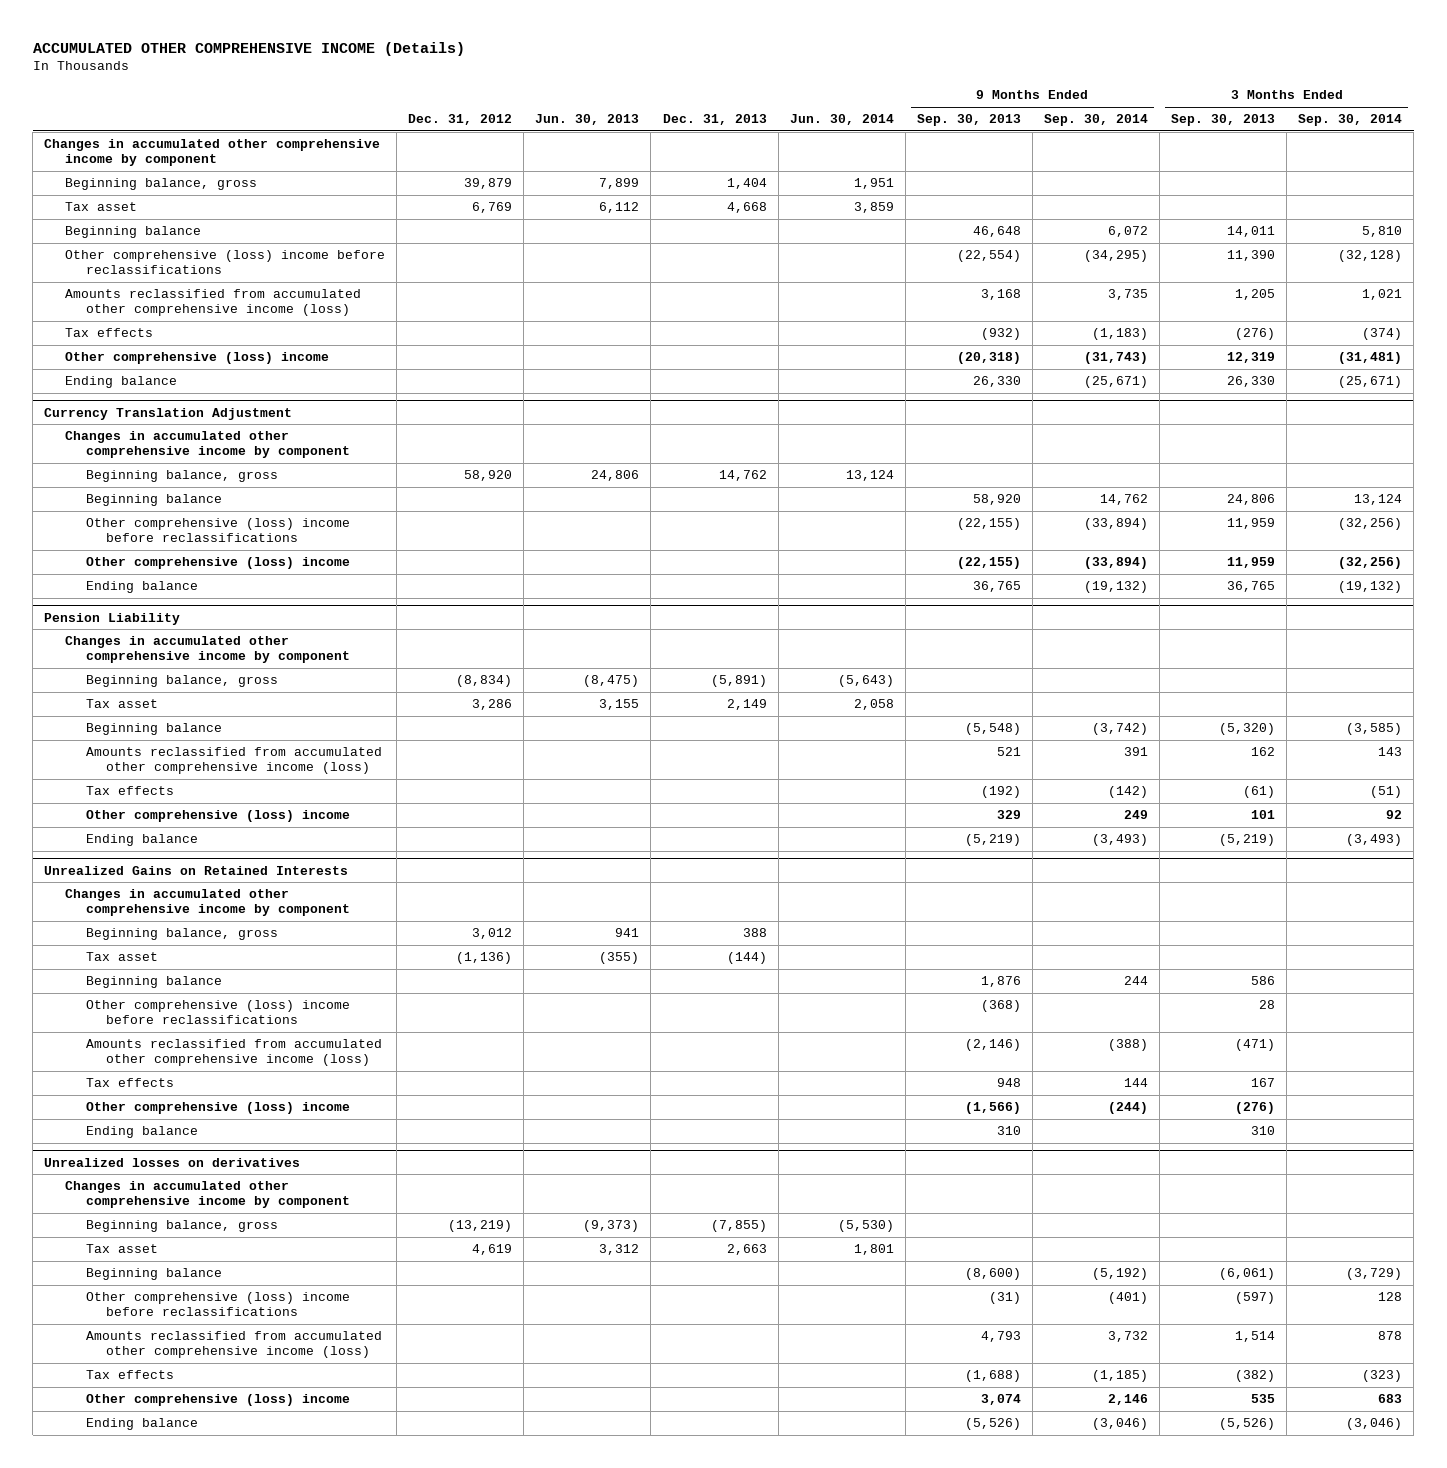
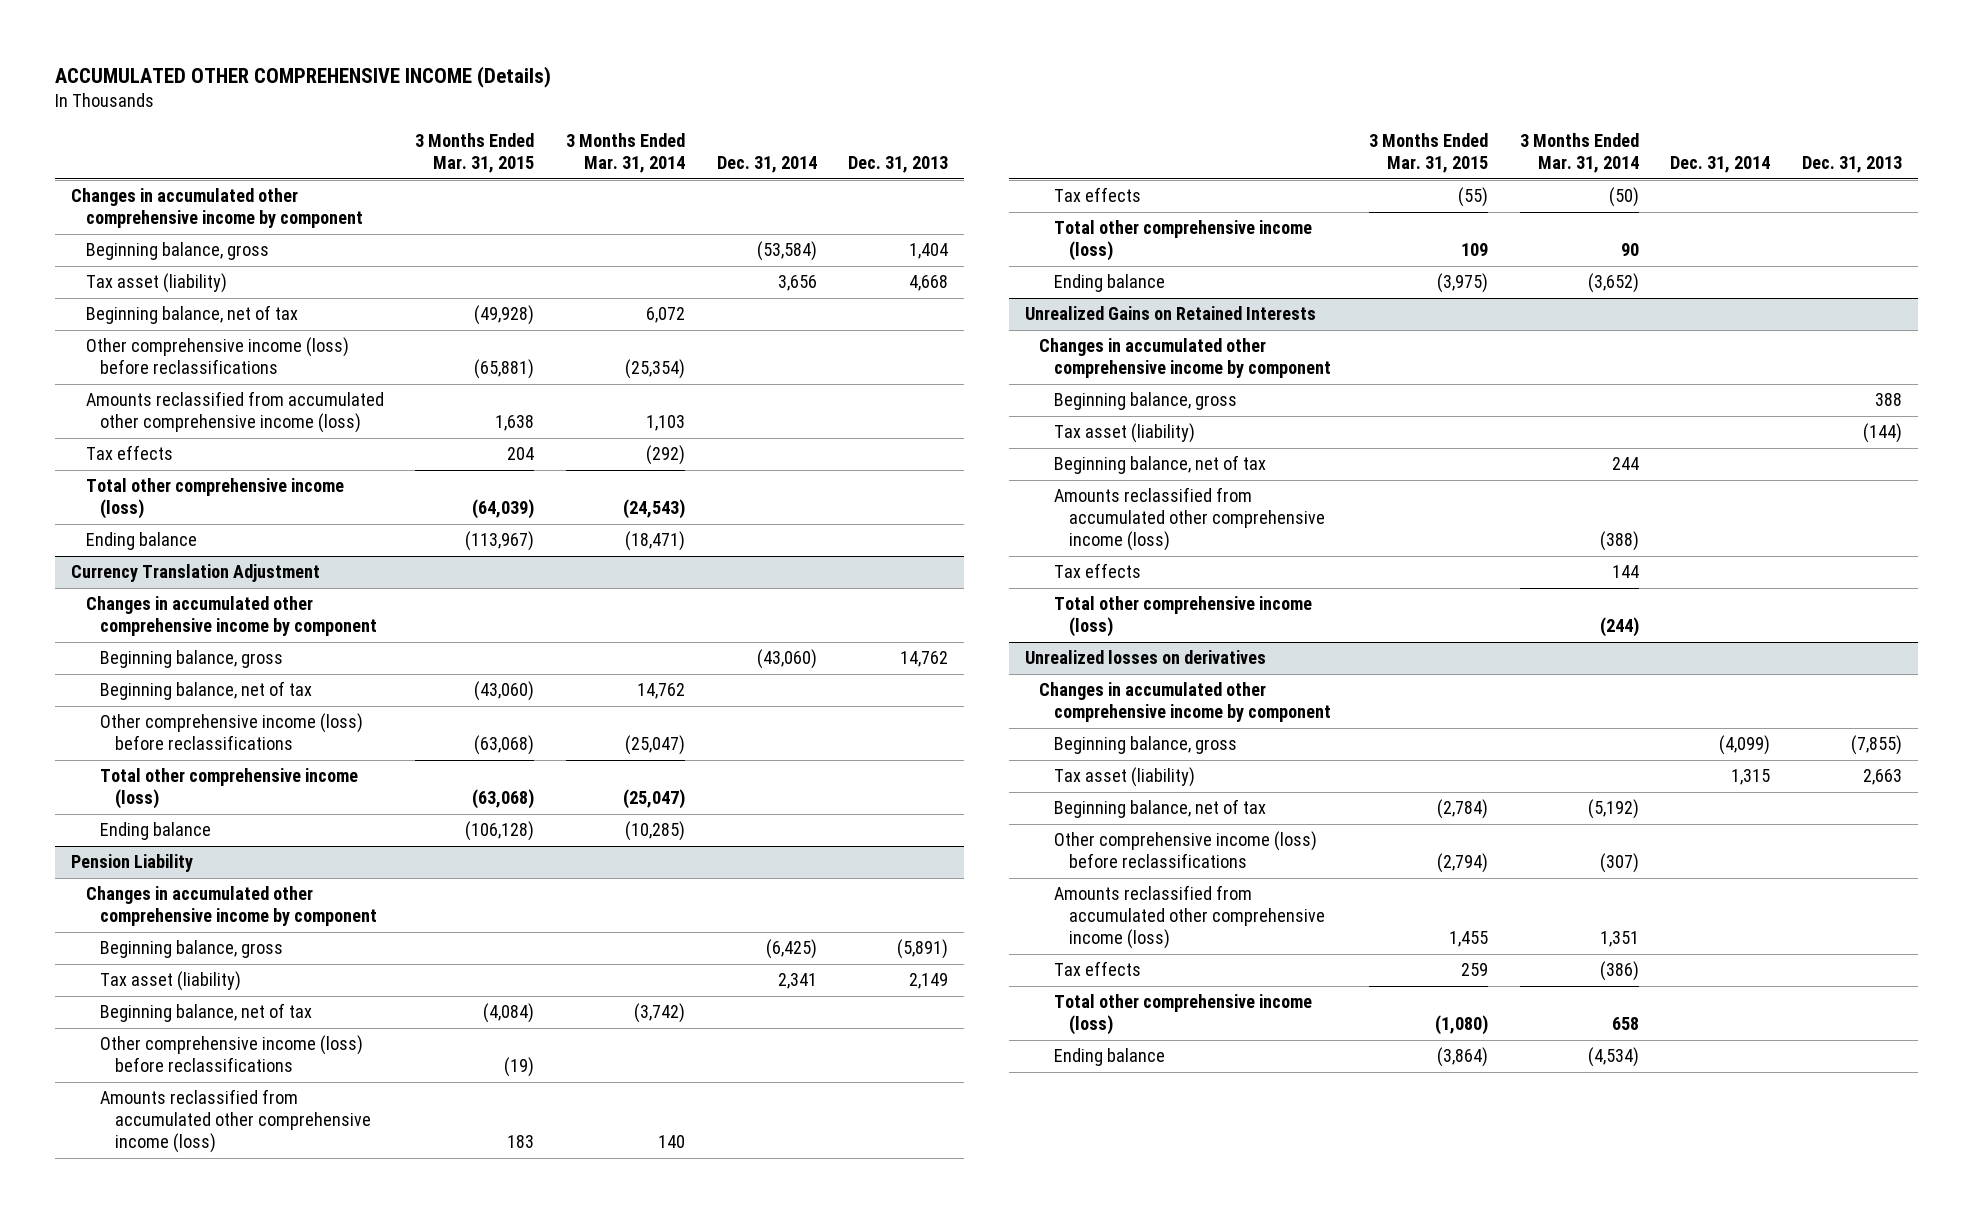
- | Dec. 31, 2012 | Jun. 30, 2013 | Dec. 31, 2013 | Jun. 30, 2014 | 9 Months Ended Sep. 30, 2013 | 9 Months Ended Sep. 30, 2014 | 3 Months Ended Sep. 30, 2013 | 3 Months Ended Sep. 30, 2014
+ | 3 Months Ended Mar. 31, 2015 | 3 Months Ended Mar. 31, 2014 | Dec. 31, 2014 | Dec. 31, 2013
- Tax asset | 6,769 | 6,112 | 4,668 | 3,859 | | | |
- Beginning balance | | | | | 46,648 | 6,072 | 14,011 | 5,810
- Other comprehensive (loss) income before reclassifications | | | | | (22,554) | (34,295) | 11,390 | (32,128)
+ Tax asset (liability) | | | 3,656 | 4,668
+ Beginning balance, net of tax | (49,928) | 6,072 | |
+ Other comprehensive income (loss) before reclassifications | (65,881) | (25,354) | |
- Other comprehensive (loss) income | | | | | (20,318) | (31,743) | 12,319 | (31,481)
+ Total other comprehensive income (loss) | (64,039) | (24,543) | |
@ Currency Translation Adjustment
- Beginning balance | | | | | 58,920 | 14,762 | 24,806 | 13,124
- Other comprehensive (loss) income before reclassifications | | | | | (22,155) | (33,894) | 11,959 | (32,256)
- Other comprehensive (loss) income | | | | | (22,155) | (33,894) | 11,959 | (32,256)
+ Beginning balance, net of tax | (43,060) | 14,762 | |
+ Other comprehensive income (loss) before reclassifications | (63,068) | (25,047) | |
+ Total other comprehensive income (loss) | (63,068) | (25,047) | |
@ Pension Liability
- Tax asset | 3,286 | 3,155 | 2,149 | 2,058 | | | |
- Beginning balance | | | | | (5,548) | (3,742) | (5,320) | (3,585)
+ Tax asset (liability) | | | 2,341 | 2,149
+ Beginning balance, net of tax | (4,084) | (3,742) | |
+ Other comprehensive income (loss) before reclassifications | (19) | | |
- Other comprehensive (loss) income | | | | | 329 | 249 | 101 | 92
+ Total other comprehensive income (loss) | 109 | 90 | |
@ Unrealized Gains on Retained Interests
- Tax asset | (1,136) | (355) | (144) | | | | |
- Beginning balance | | | | | 1,876 | 244 | 586 |
- Other comprehensive (loss) income before reclassifications | | | | | (368) | | 28 |
+ Tax asset (liability) | | | | (144)
+ Beginning balance, net of tax | | 244 | |
- Other comprehensive (loss) income | | | | | (1,566) | (244) | (276) |
- Ending balance | | | | | 310 | | 310 |
+ Total other comprehensive income (loss) | | (244) | |
@ Unrealized losses on derivatives
- Tax asset | 4,619 | 3,312 | 2,663 | 1,801 | | | |
- Beginning balance | | | | | (8,600) | (5,192) | (6,061) | (3,729)
- Other comprehensive (loss) income before reclassifications | | | | | (31) | (401) | (597) | 128
+ Tax asset (liability) | | | 1,315 | 2,663
+ Beginning balance, net of tax | (2,784) | (5,192) | |
+ Other comprehensive income (loss) before reclassifications | (2,794) | (307) | |
- Other comprehensive (loss) income | | | | | 3,074 | 2,146 | 535 | 683
+ Total other comprehensive income (loss) | (1,080) | 658 | |

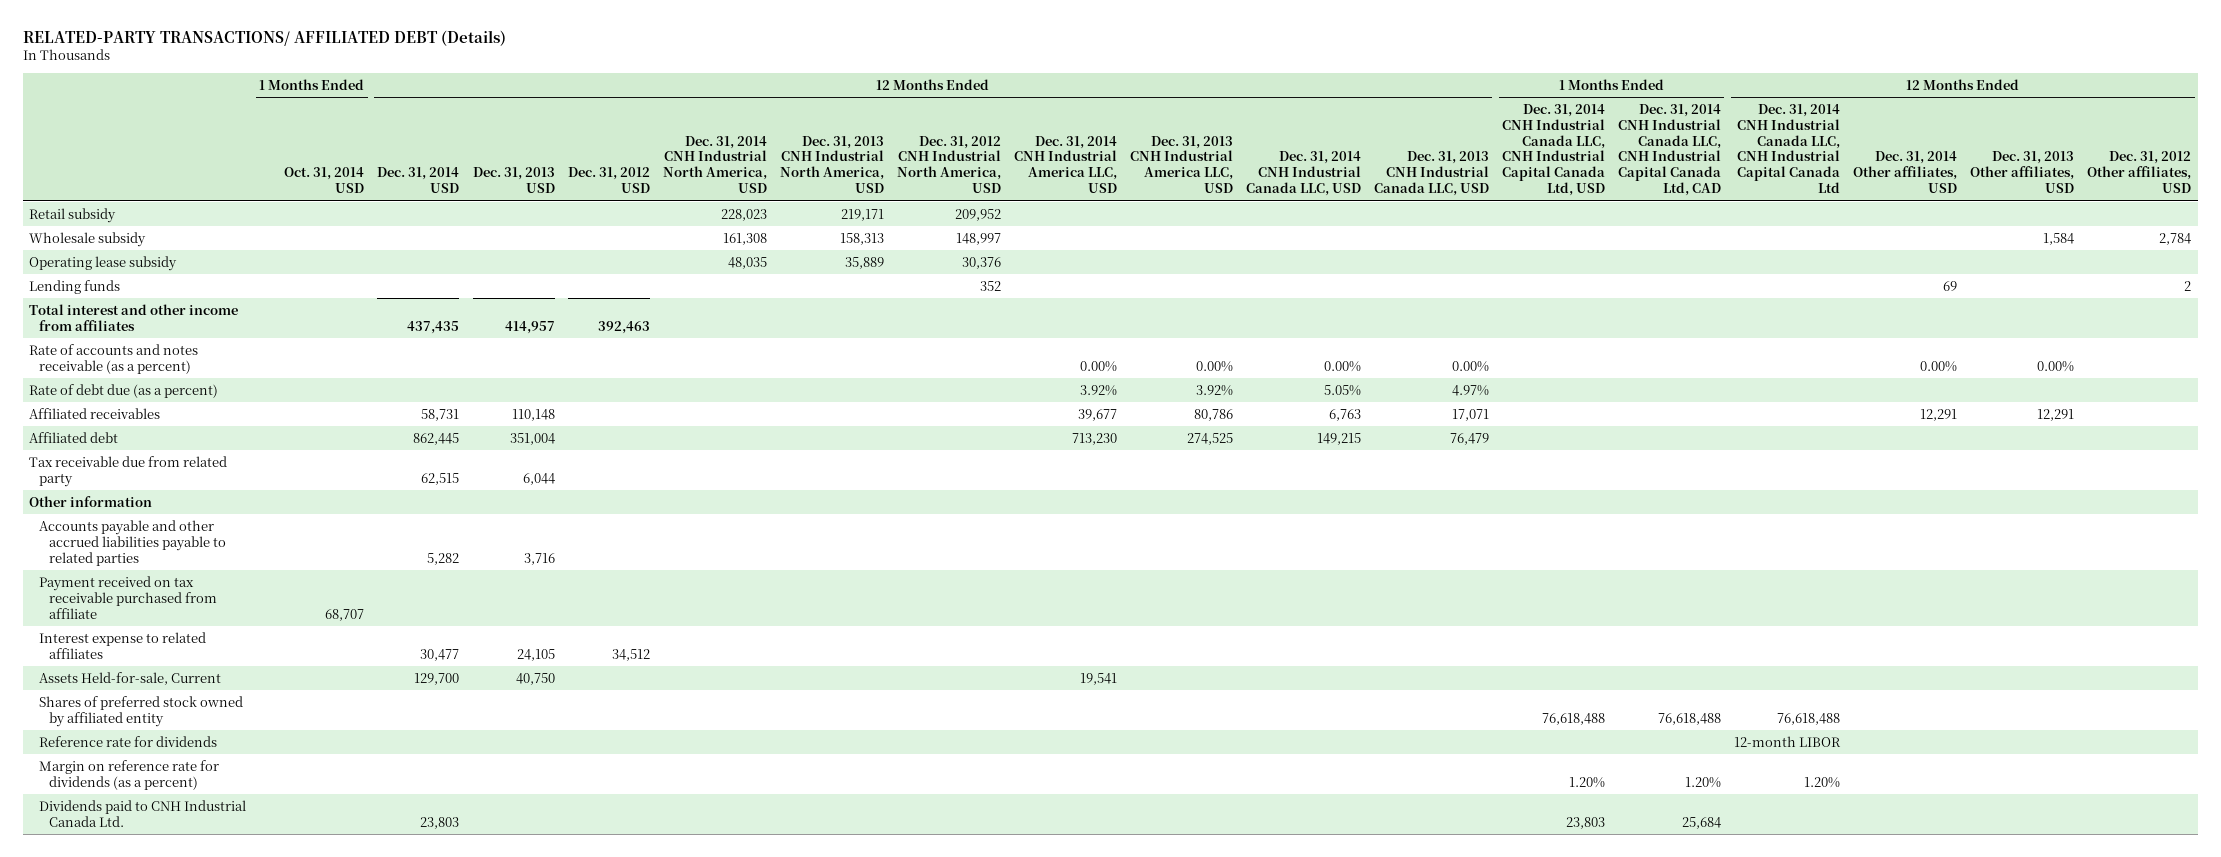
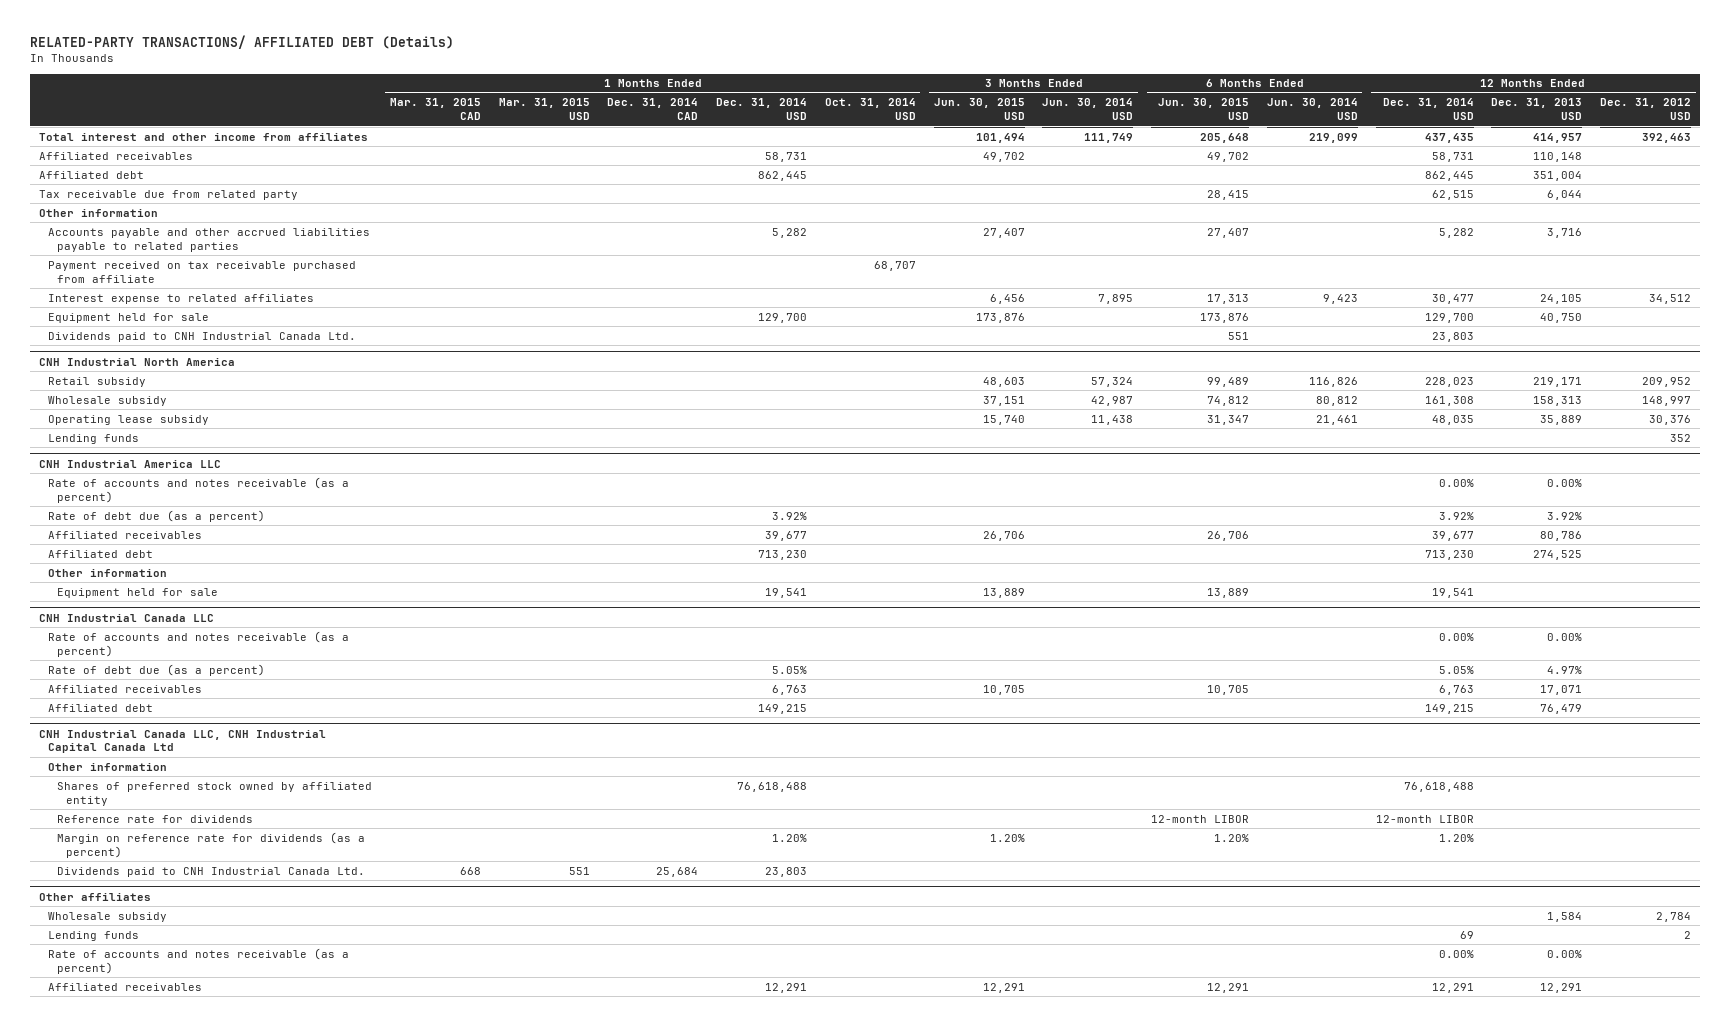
- | 1 Months Ended Oct. 31, 2014 USD | 12 Months Ended Dec. 31, 2014 USD | 12 Months Ended Dec. 31, 2013 USD | 12 Months Ended Dec. 31, 2012 USD | 12 Months Ended Dec. 31, 2014 CNH Industrial North America, USD | 12 Months Ended Dec. 31, 2013 CNH Industrial North America, USD | 12 Months Ended Dec. 31, 2012 CNH Industrial North America, USD | 12 Months Ended Dec. 31, 2014 CNH Industrial America LLC, USD | 12 Months Ended Dec. 31, 2013 CNH Industrial America LLC, USD | 12 Months Ended Dec. 31, 2014 CNH Industrial Canada LLC, USD | 12 Months Ended Dec. 31, 2013 CNH Industrial Canada LLC, USD | 1 Months Ended Dec. 31, 2014 CNH Industrial Canada LLC, CNH Industrial Capital Canada Ltd, USD | 1 Months Ended Dec. 31, 2014 CNH Industrial Canada LLC, CNH Industrial Capital Canada Ltd, CAD | 12 Months Ended Dec. 31, 2014 CNH Industrial Canada LLC, CNH Industrial Capital Canada Ltd | 12 Months Ended Dec. 31, 2014 Other affiliates, USD | 12 Months Ended Dec. 31, 2013 Other affiliates, USD | 12 Months Ended Dec. 31, 2012 Other affiliates, USD
+ | 1 Months Ended Mar. 31, 2015 CAD | 1 Months Ended Mar. 31, 2015 USD | 1 Months Ended Dec. 31, 2014 CAD | 1 Months Ended Dec. 31, 2014 USD | 1 Months Ended Oct. 31, 2014 USD | 3 Months Ended Jun. 30, 2015 USD | 3 Months Ended Jun. 30, 2014 USD | 6 Months Ended Jun. 30, 2015 USD | 6 Months Ended Jun. 30, 2014 USD | 12 Months Ended Dec. 31, 2014 USD | 12 Months Ended Dec. 31, 2013 USD | 12 Months Ended Dec. 31, 2012 USD
- Retail subsidy | | | | | 228,023 | 219,171 | 209,952 | | | | | | | | | |
- Wholesale subsidy | | | | | 161,308 | 158,313 | 148,997 | | | | | | | | | 1,584 | 2,784
- Operating lease subsidy | | | | | 48,035 | 35,889 | 30,376 | | | | | | | | | |
- Lending funds | | | | | | | 352 | | | | | | | | 69 | | 2
- Rate of accounts and notes receivable (as a percent) | | | | | | | | 0.00% | 0.00% | 0.00% | 0.00% | | | | 0.00% | 0.00% |
- Rate of debt due (as a percent) | | | | | | | | 3.92% | 3.92% | 5.05% | 4.97% | | | | | |
- Assets Held-for-sale, Current | | 129,700 | 40,750 | | | | | 19,541 | | | | | | | | |
- Shares of preferred stock owned by affiliated entity | | | | | | | | | | | | 76,618,488 | 76,618,488 | 76,618,488 | | |
- Reference rate for dividends | | | | | | | | | | | | | | 12-month LIBOR | | |
- Margin on reference rate for dividends (as a percent) | | | | | | | | | | | | 1.20% | 1.20% | 1.20% | | |
+ Equipment held for sale | | | | 129,700 | | 173,876 | | 173,876 | | 129,700 | 40,750 |
+ CNH Industrial North America
+ Retail subsidy | | | | | | 48,603 | 57,324 | 99,489 | 116,826 | 228,023 | 219,171 | 209,952
+ Wholesale subsidy | | | | | | 37,151 | 42,987 | 74,812 | 80,812 | 161,308 | 158,313 | 148,997
+ Operating lease subsidy | | | | | | 15,740 | 11,438 | 31,347 | 21,461 | 48,035 | 35,889 | 30,376
+ Lending funds | | | | | | | | | | | | 352
+ CNH Industrial America LLC
+ Rate of accounts and notes receivable (as a percent) | | | | | | | | | | 0.00% | 0.00% |
+ Rate of debt due (as a percent) | | | | 3.92% | | | | | | 3.92% | 3.92% |
+ Affiliated receivables | | | | 39,677 | | 26,706 | | 26,706 | | 39,677 | 80,786 |
+ Affiliated debt | | | | 713,230 | | | | | | 713,230 | 274,525 |
+ Other information
+ Equipment held for sale | | | | 19,541 | | 13,889 | | 13,889 | | 19,541 | |
+ CNH Industrial Canada LLC
+ Rate of accounts and notes receivable (as a percent) | | | | | | | | | | 0.00% | 0.00% |
+ Rate of debt due (as a percent) | | | | 5.05% | | | | | | 5.05% | 4.97% |
+ Affiliated receivables | | | | 6,763 | | 10,705 | | 10,705 | | 6,763 | 17,071 |
+ Affiliated debt | | | | 149,215 | | | | | | 149,215 | 76,479 |
+ CNH Industrial Canada LLC, CNH Industrial Capital Canada Ltd
+ Other information
+ Shares of preferred stock owned by affiliated entity | | | | 76,618,488 | | | | | | 76,618,488 | |
+ Reference rate for dividends | | | | | | | | 12-month LIBOR | | 12-month LIBOR | |
+ Margin on reference rate for dividends (as a percent) | | | | 1.20% | | 1.20% | | 1.20% | | 1.20% | |
+ Dividends paid to CNH Industrial Canada Ltd. | 668 | 551 | 25,684 | 23,803 | | | | | | | |
+ Other affiliates
+ Wholesale subsidy | | | | | | | | | | | 1,584 | 2,784
+ Lending funds | | | | | | | | | | 69 | | 2
+ Rate of accounts and notes receivable (as a percent) | | | | | | | | | | 0.00% | 0.00% |
+ Affiliated receivables | | | | 12,291 | | 12,291 | | 12,291 | | 12,291 | 12,291 |

